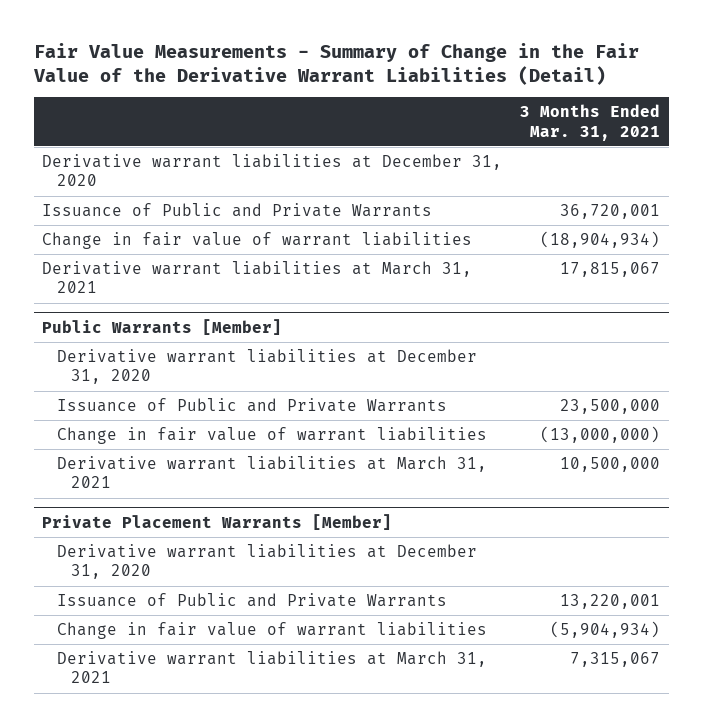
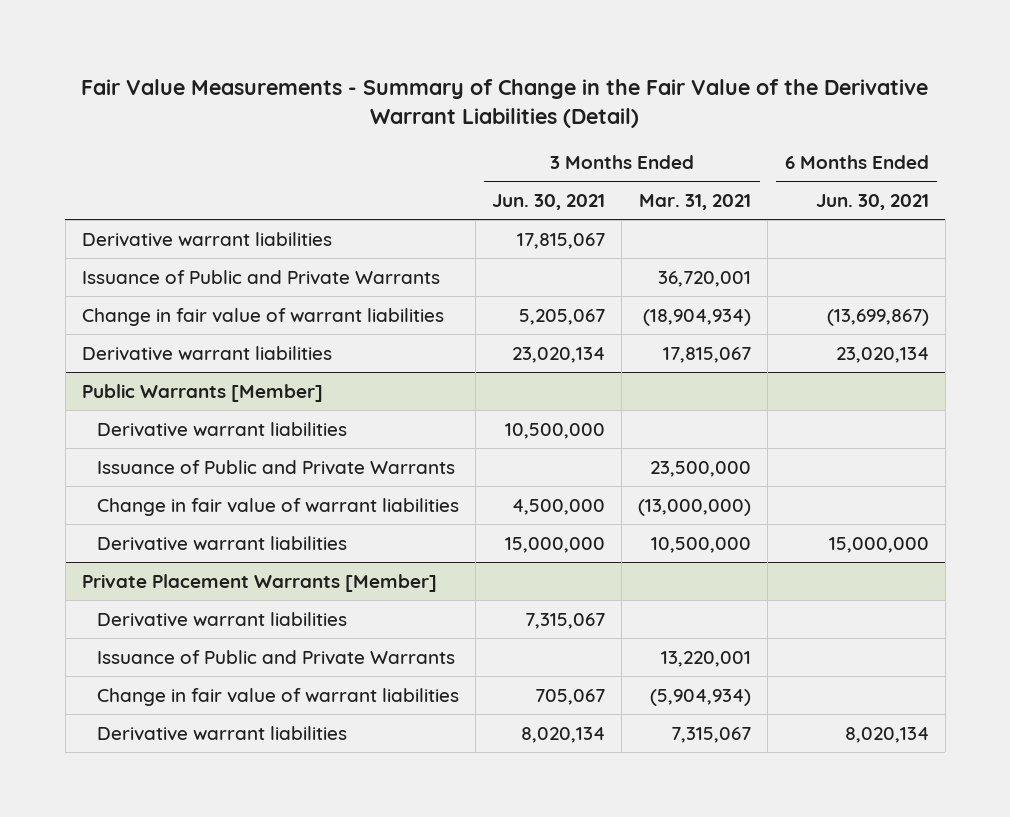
- | 3 Months Ended Mar. 31, 2021
+ | 3 Months Ended Jun. 30, 2021 | 3 Months Ended Mar. 31, 2021 | 6 Months Ended Jun. 30, 2021
- Derivative warrant liabilities at December 31, 2020
+ Derivative warrant liabilities | 17,815,067 | |
- Derivative warrant liabilities at March 31, 2021 | 17,815,067
+ Derivative warrant liabilities | 23,020,134 | 17,815,067 | 23,020,134
@ Public Warrants [Member]
- Derivative warrant liabilities at December 31, 2020
+ Derivative warrant liabilities | 10,500,000 | |
- Derivative warrant liabilities at March 31, 2021 | 10,500,000
+ Derivative warrant liabilities | 15,000,000 | 10,500,000 | 15,000,000
@ Private Placement Warrants [Member]
- Derivative warrant liabilities at December 31, 2020
+ Derivative warrant liabilities | 7,315,067 | |
- Derivative warrant liabilities at March 31, 2021 | 7,315,067
+ Derivative warrant liabilities | 8,020,134 | 7,315,067 | 8,020,134

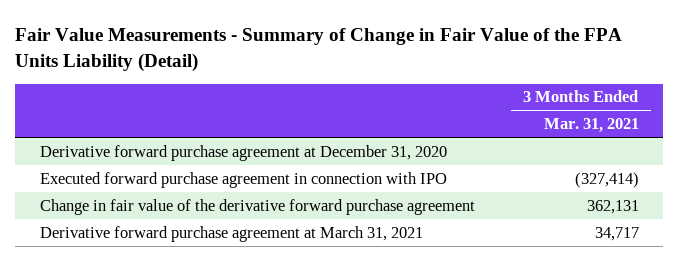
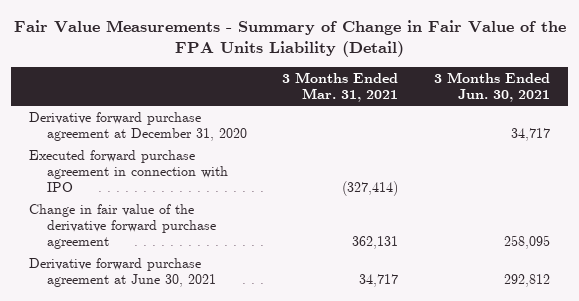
- | 3 Months Ended Mar. 31, 2021
+ | 3 Months Ended Mar. 31, 2021 | 3 Months Ended Jun. 30, 2021
- Derivative forward purchase agreement at March 31, 2021 | 34,717
+ Derivative forward purchase agreement at June 30, 2021 | 34,717 | 292,812

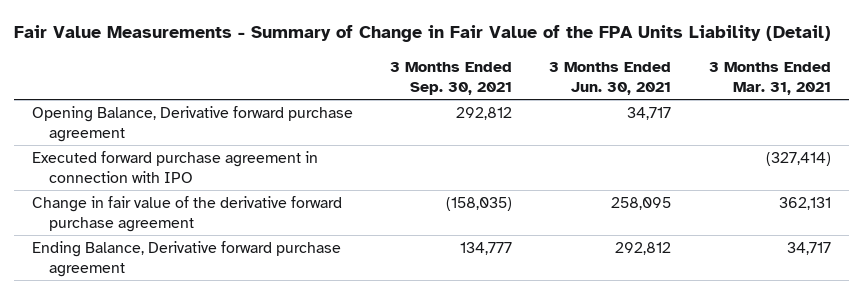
- | 3 Months Ended Mar. 31, 2021 | 3 Months Ended Jun. 30, 2021
+ | 3 Months Ended Sep. 30, 2021 | 3 Months Ended Jun. 30, 2021 | 3 Months Ended Mar. 31, 2021
- Derivative forward purchase agreement at December 31, 2020 | | 34,717
+ Opening Balance, Derivative forward purchase agreement | 292,812 | 34,717 |
- Derivative forward purchase agreement at June 30, 2021 | 34,717 | 292,812
+ Ending Balance, Derivative forward purchase agreement | 134,777 | 292,812 | 34,717

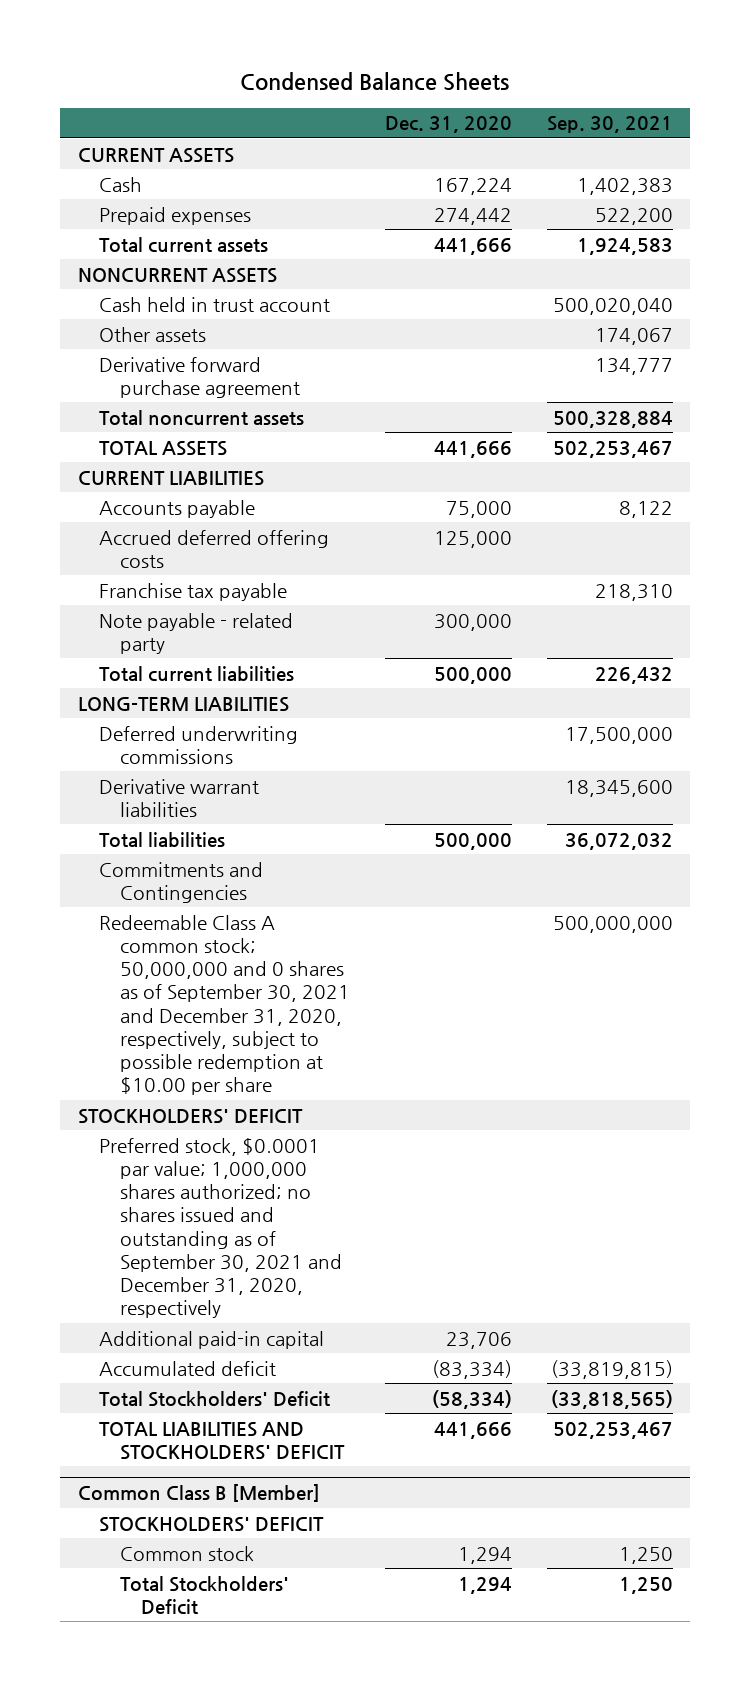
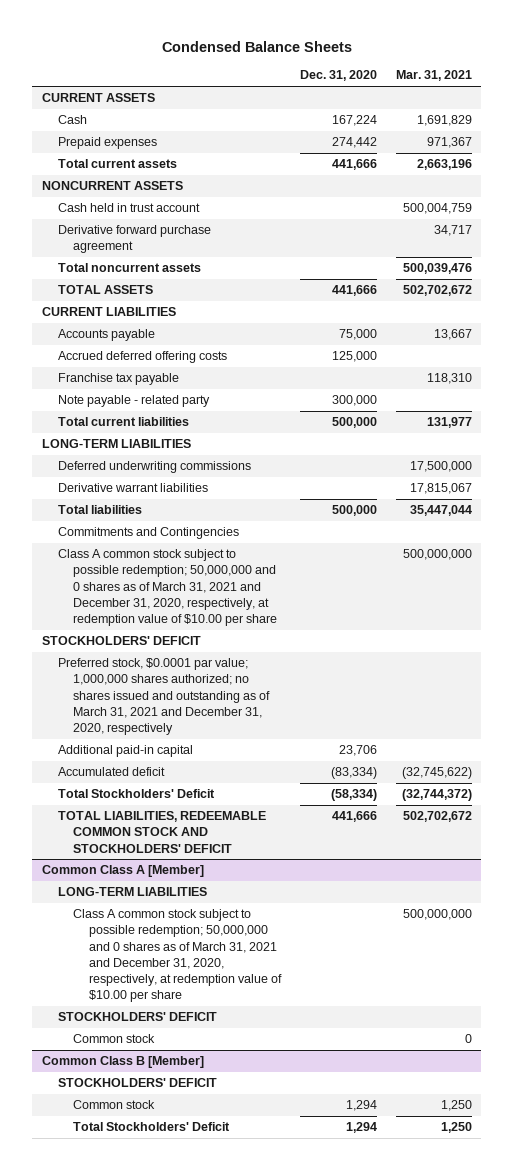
- | Dec. 31, 2020 | Sep. 30, 2021
+ | Dec. 31, 2020 | Mar. 31, 2021
- Other assets | | 174,067
- Redeemable Class A common stock; 50,000,000 and 0 shares as of September 30, 2021 and December 31, 2020, respectively, subject to possible redemption at $10.00 per share | | 500,000,000
+ Class A common stock subject to possible redemption; 50,000,000 and 0 shares as of March 31, 2021 and December 31, 2020, respectively, at redemption value of $10.00 per share | | 500,000,000
- Preferred stock, $0.0001 par value; 1,000,000 shares authorized; no shares issued and outstanding as of September 30, 2021 and December 31, 2020, respectively
+ Preferred stock, $0.0001 par value; 1,000,000 shares authorized; no shares issued and outstanding as of March 31, 2021 and December 31, 2020, respectively
- TOTAL LIABILITIES AND STOCKHOLDERS' DEFICIT | 441,666 | 502,253,467
+ TOTAL LIABILITIES, REDEEMABLE COMMON STOCK AND STOCKHOLDERS' DEFICIT | 441,666 | 502,702,672
+ Common Class A [Member]
+ LONG-TERM LIABILITIES
+ Class A common stock subject to possible redemption; 50,000,000 and 0 shares as of March 31, 2021 and December 31, 2020, respectively, at redemption value of $10.00 per share | | 500,000,000
+ STOCKHOLDERS' DEFICIT
+ Common stock | | 0

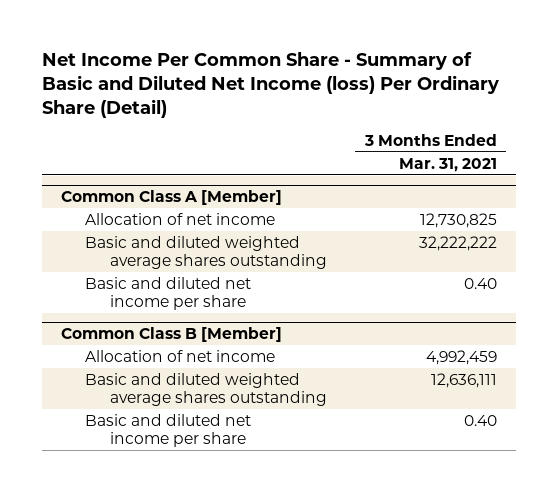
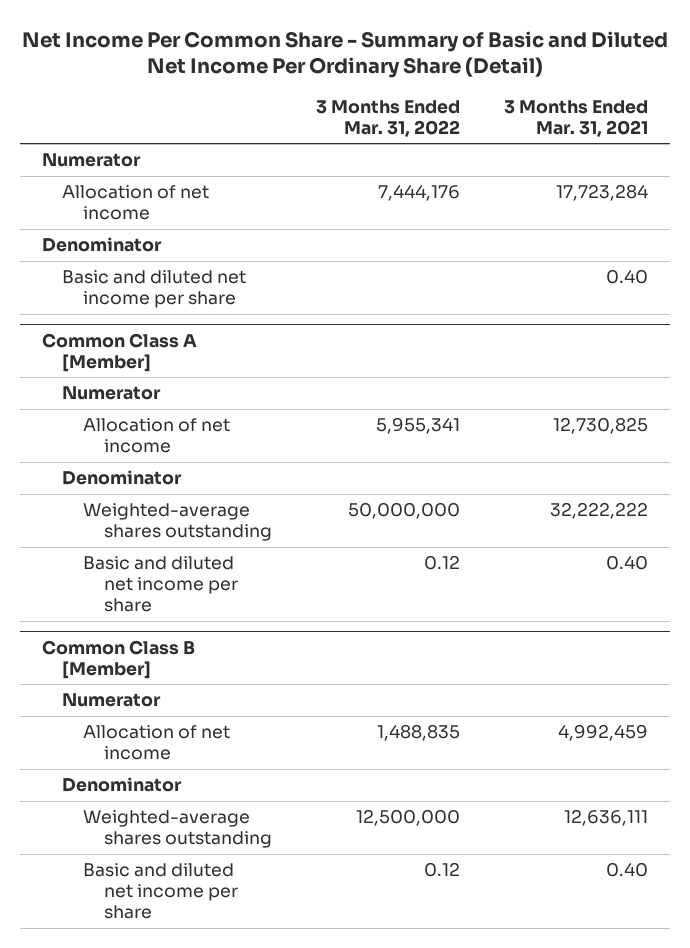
- Net Income Per Common Share - Summary of Basic and Diluted Net Income (loss) Per Ordinary Share (Detail)
+ Net Income Per Common Share - Summary of Basic and Diluted Net Income Per Ordinary Share (Detail)
- | 3 Months Ended Mar. 31, 2021
+ | 3 Months Ended Mar. 31, 2022 | 3 Months Ended Mar. 31, 2021
+ Numerator
+ Allocation of net income | 7,444,176 | 17,723,284
+ Denominator
+ Basic and diluted net income per share | | 0.40
@ Common Class A [Member]
+ Numerator
- Basic and diluted weighted average shares outstanding | 32,222,222
+ Denominator
+ Weighted-average shares outstanding | 50,000,000 | 32,222,222
@ Common Class B [Member]
+ Numerator
- Basic and diluted weighted average shares outstanding | 12,636,111
+ Denominator
+ Weighted-average shares outstanding | 12,500,000 | 12,636,111

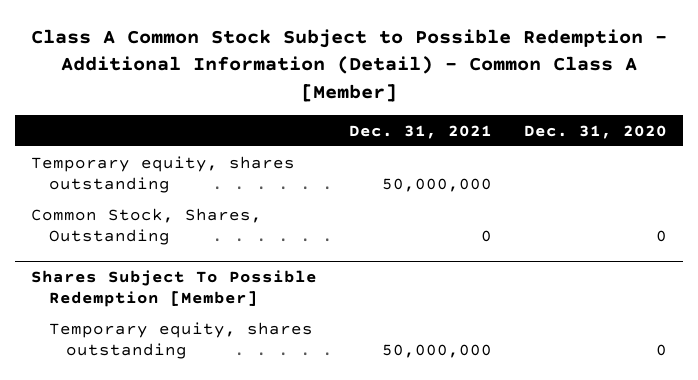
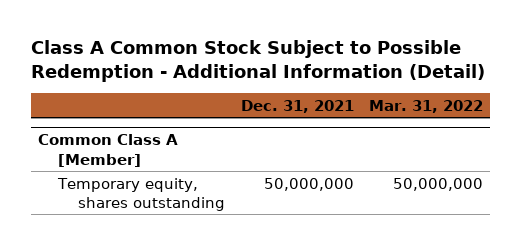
- Class A Common Stock Subject to Possible Redemption - Additional Information (Detail) - Common Class A [Member]
+ Class A Common Stock Subject to Possible Redemption - Additional Information (Detail)
- | Dec. 31, 2021 | Dec. 31, 2020
+ | Dec. 31, 2021 | Mar. 31, 2022
- Temporary equity, shares outstanding | 50,000,000 |
- Common Stock, Shares, Outstanding | 0 | 0
- Shares Subject To Possible Redemption [Member]
+ Common Class A [Member]

